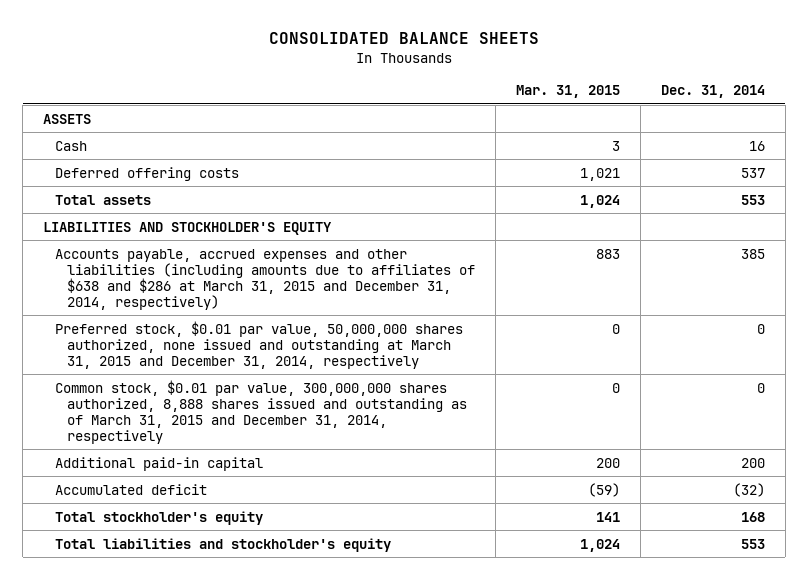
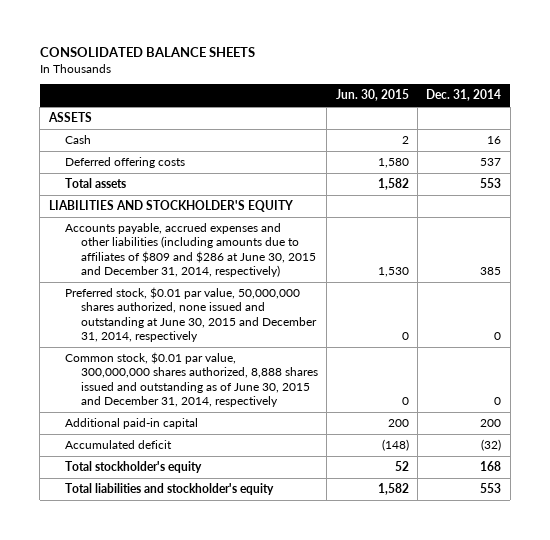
- | Mar. 31, 2015 | Dec. 31, 2014
+ | Jun. 30, 2015 | Dec. 31, 2014
- Accounts payable, accrued expenses and other liabilities (including amounts due to affiliates of $638 and $286 at March 31, 2015 and December 31, 2014, respectively) | 883 | 385
- Preferred stock, $0.01 par value, 50,000,000 shares authorized, none issued and outstanding at March 31, 2015 and December 31, 2014, respectively | 0 | 0
- Common stock, $0.01 par value, 300,000,000 shares authorized, 8,888 shares issued and outstanding as of March 31, 2015 and December 31, 2014, respectively | 0 | 0
+ Accounts payable, accrued expenses and other liabilities (including amounts due to affiliates of $809 and $286 at June 30, 2015 and December 31, 2014, respectively) | 1,530 | 385
+ Preferred stock, $0.01 par value, 50,000,000 shares authorized, none issued and outstanding at June 30, 2015 and December 31, 2014, respectively | 0 | 0
+ Common stock, $0.01 par value, 300,000,000 shares authorized, 8,888 shares issued and outstanding as of June 30, 2015 and December 31, 2014, respectively | 0 | 0

